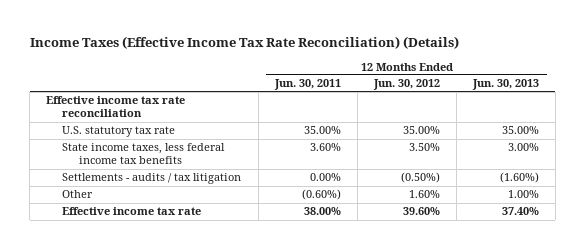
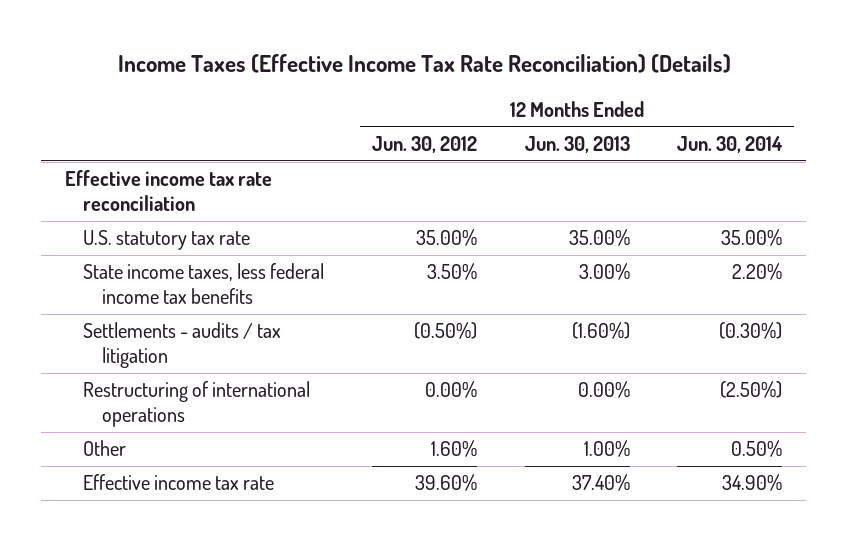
- | 12 Months Ended Jun. 30, 2011 | 12 Months Ended Jun. 30, 2012 | 12 Months Ended Jun. 30, 2013
+ | 12 Months Ended Jun. 30, 2012 | 12 Months Ended Jun. 30, 2013 | 12 Months Ended Jun. 30, 2014
+ Restructuring of international operations | 0.00% | 0.00% | (2.50%)

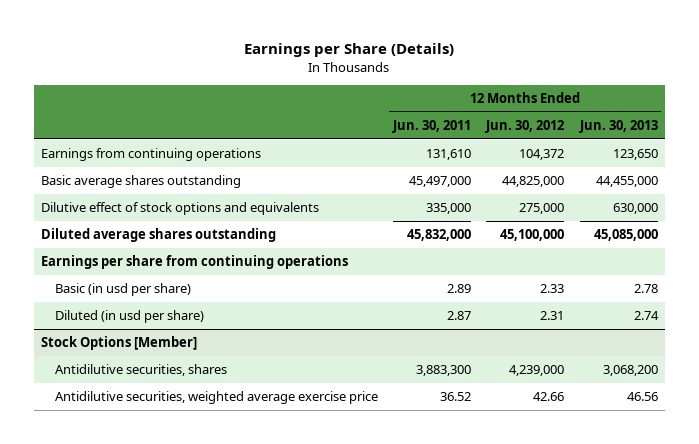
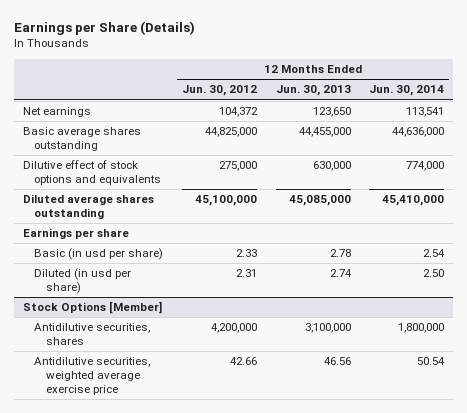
- | 12 Months Ended Jun. 30, 2011 | 12 Months Ended Jun. 30, 2012 | 12 Months Ended Jun. 30, 2013
+ | 12 Months Ended Jun. 30, 2012 | 12 Months Ended Jun. 30, 2013 | 12 Months Ended Jun. 30, 2014
- Earnings from continuing operations | 131,610 | 104,372 | 123,650
+ Net earnings | 104,372 | 123,650 | 113,541
- Earnings per share from continuing operations
+ Earnings per share
@ Stock Options [Member]
- Antidilutive securities, shares | 3,883,300 | 4,239,000 | 3,068,200
+ Antidilutive securities, shares | 4,200,000 | 3,100,000 | 1,800,000

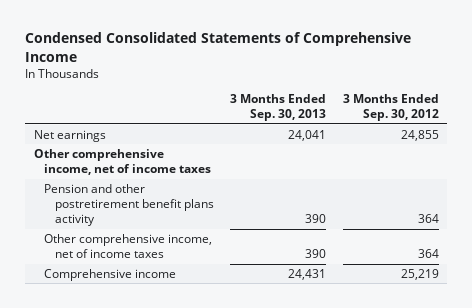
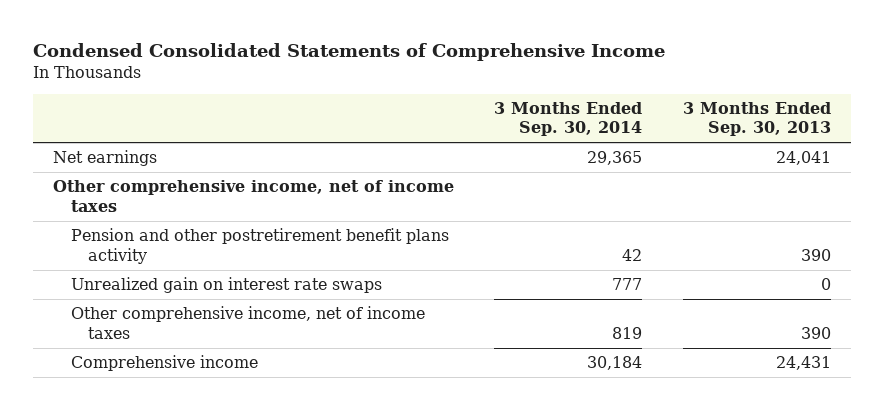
- | 3 Months Ended Sep. 30, 2013 | 3 Months Ended Sep. 30, 2012
+ | 3 Months Ended Sep. 30, 2014 | 3 Months Ended Sep. 30, 2013
+ Unrealized gain on interest rate swaps | 777 | 0

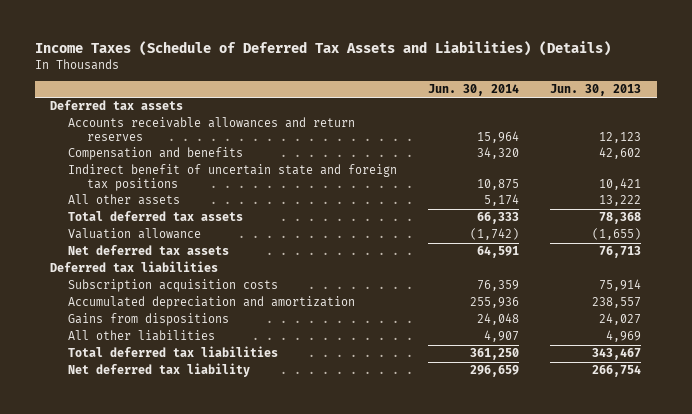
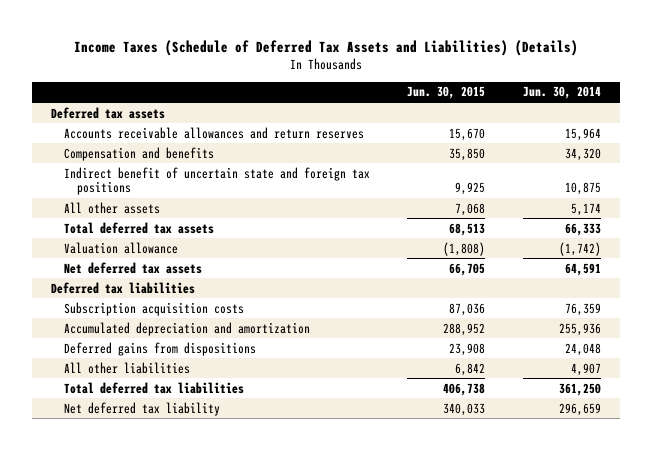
- | Jun. 30, 2014 | Jun. 30, 2013
+ | Jun. 30, 2015 | Jun. 30, 2014
- Gains from dispositions | 24,048 | 24,027
+ Deferred gains from dispositions | 23,908 | 24,048

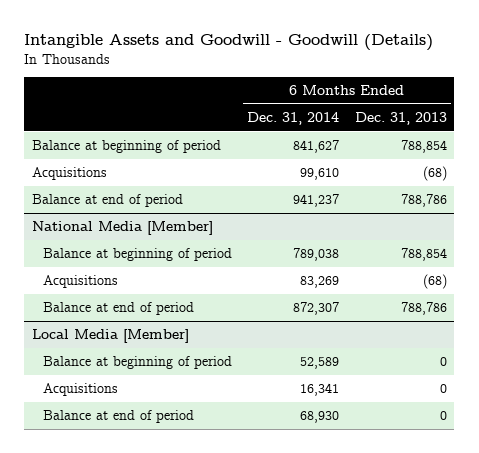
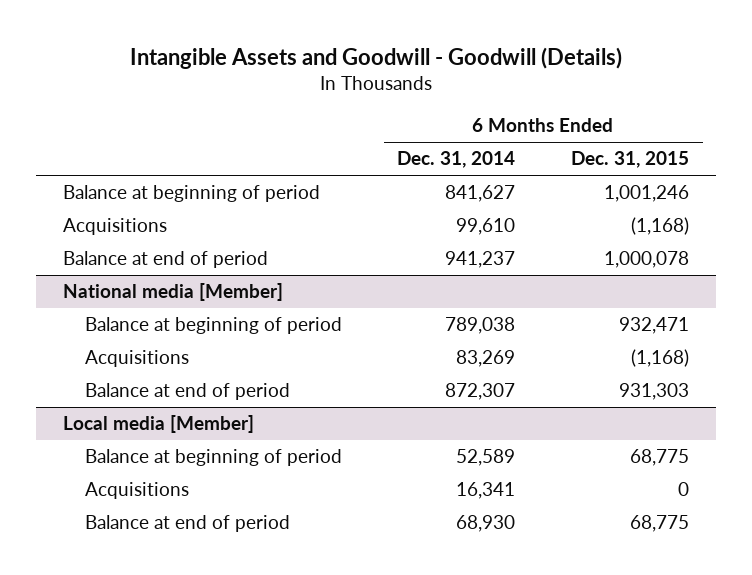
- | 6 Months Ended Dec. 31, 2014 | 6 Months Ended Dec. 31, 2013
+ | 6 Months Ended Dec. 31, 2014 | 6 Months Ended Dec. 31, 2015
- National Media [Member]
+ National media [Member]
- Local Media [Member]
+ Local media [Member]

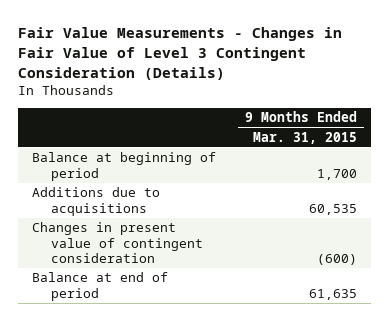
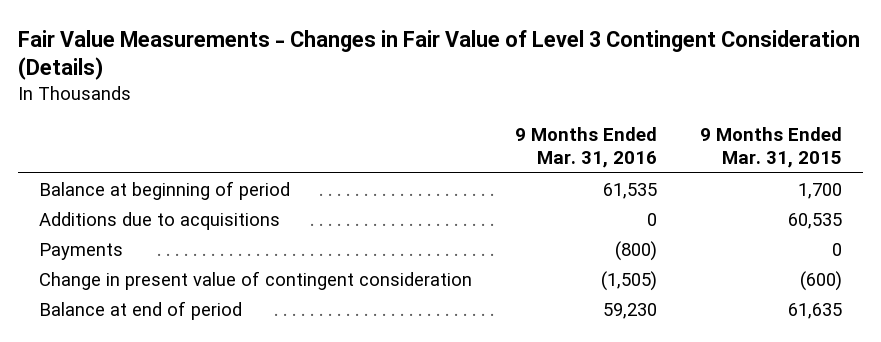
- | 9 Months Ended Mar. 31, 2015
+ | 9 Months Ended Mar. 31, 2016 | 9 Months Ended Mar. 31, 2015
- Changes in present value of contingent consideration | (600)
+ Payments | (800) | 0
+ Change in present value of contingent consideration | (1,505) | (600)

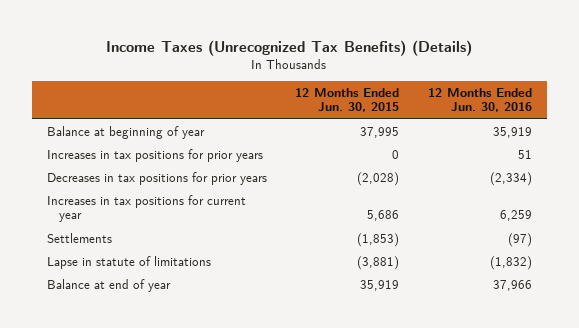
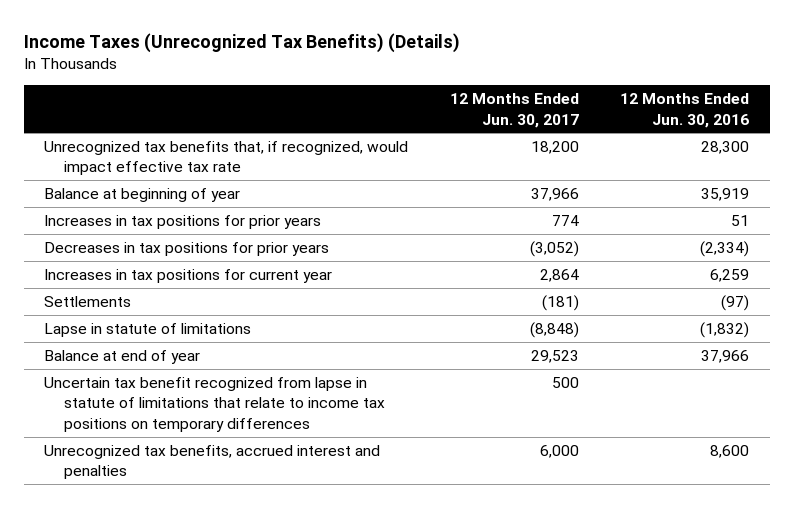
- | 12 Months Ended Jun. 30, 2015 | 12 Months Ended Jun. 30, 2016
+ | 12 Months Ended Jun. 30, 2017 | 12 Months Ended Jun. 30, 2016
+ Unrecognized tax benefits that, if recognized, would impact effective tax rate | 18,200 | 28,300
+ Uncertain tax benefit recognized from lapse in statute of limitations that relate to income tax positions on temporary differences | 500 |
+ Unrecognized tax benefits, accrued interest and penalties | 6,000 | 8,600

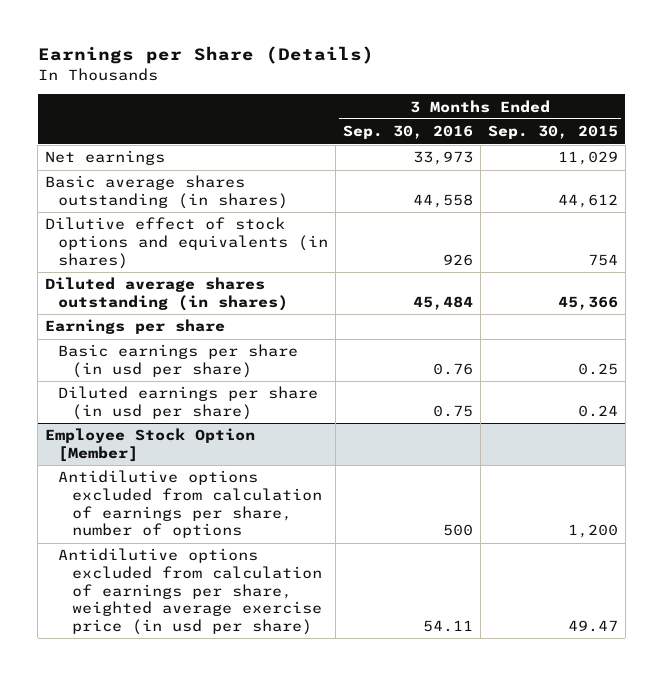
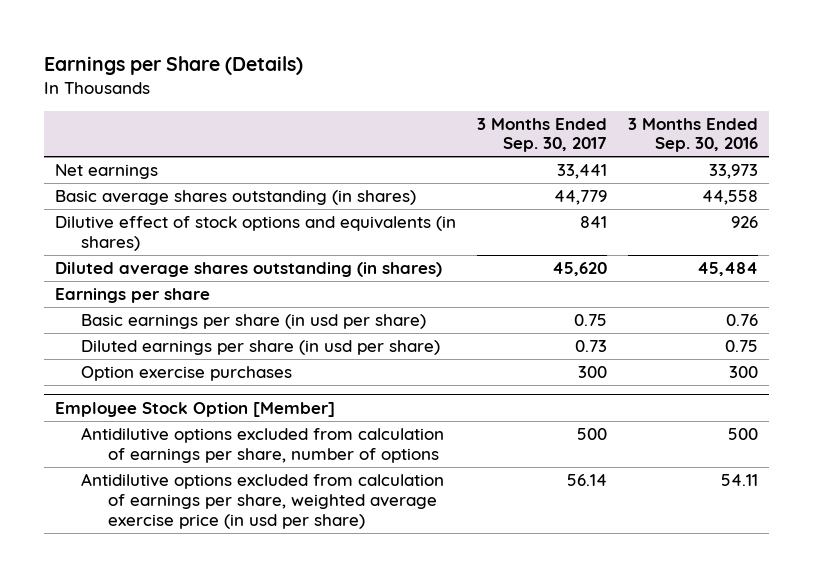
- | 3 Months Ended Sep. 30, 2016 | 3 Months Ended Sep. 30, 2015
+ | 3 Months Ended Sep. 30, 2017 | 3 Months Ended Sep. 30, 2016
+ Option exercise purchases | 300 | 300

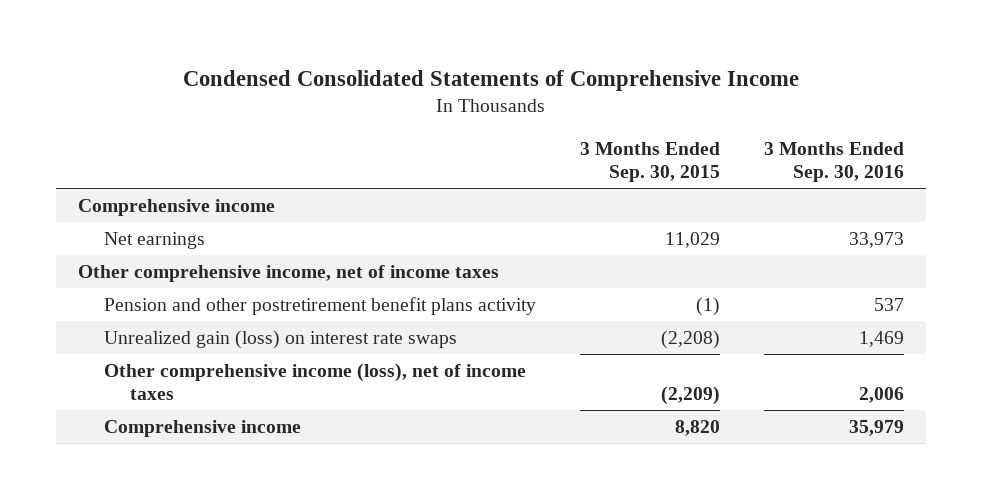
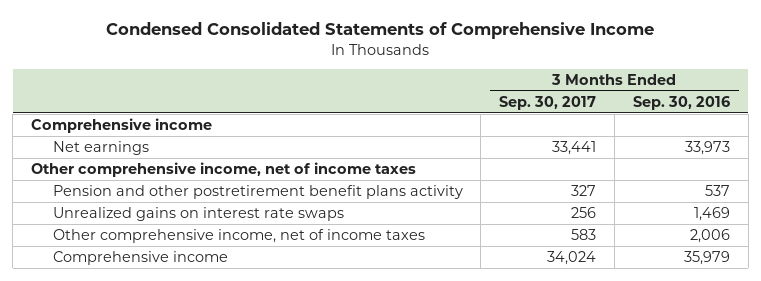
- | 3 Months Ended Sep. 30, 2015 | 3 Months Ended Sep. 30, 2016
+ | 3 Months Ended Sep. 30, 2017 | 3 Months Ended Sep. 30, 2016
- Unrealized gain (loss) on interest rate swaps | (2,208) | 1,469
- Other comprehensive income (loss), net of income taxes | (2,209) | 2,006
+ Unrealized gains on interest rate swaps | 256 | 1,469
+ Other comprehensive income, net of income taxes | 583 | 2,006

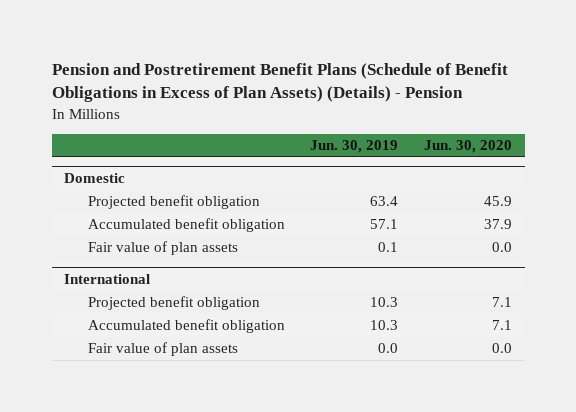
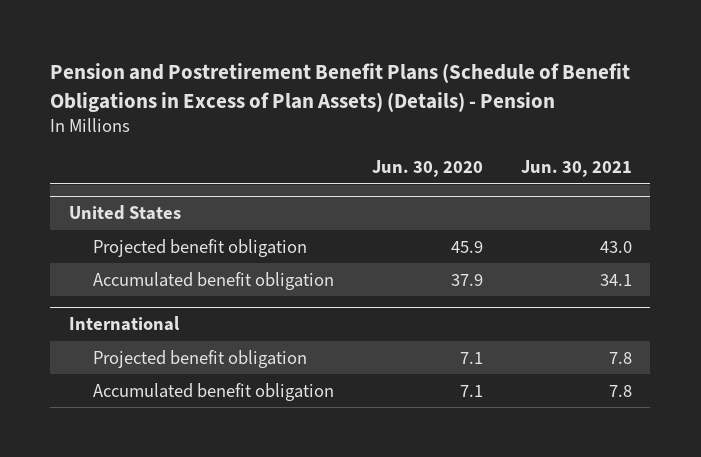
- | Jun. 30, 2019 | Jun. 30, 2020
+ | Jun. 30, 2020 | Jun. 30, 2021
- Domestic
+ United States
- Fair value of plan assets | 0.1 | 0.0
@ International
- Fair value of plan assets | 0.0 | 0.0

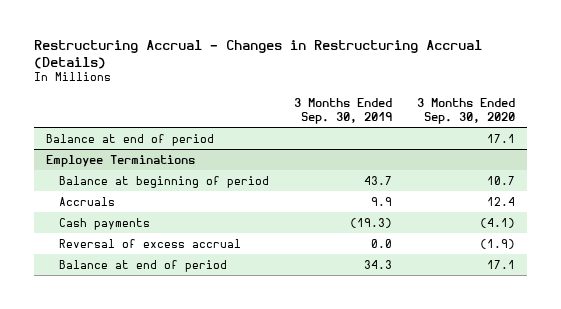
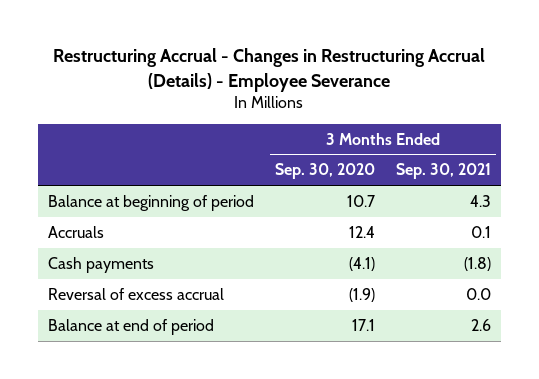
- Restructuring Accrual - Changes in Restructuring Accrual (Details)
+ Restructuring Accrual - Changes in Restructuring Accrual (Details) - Employee Severance
- | 3 Months Ended Sep. 30, 2019 | 3 Months Ended Sep. 30, 2020
+ | 3 Months Ended Sep. 30, 2020 | 3 Months Ended Sep. 30, 2021
- Balance at end of period | | 17.1
- Employee Terminations

